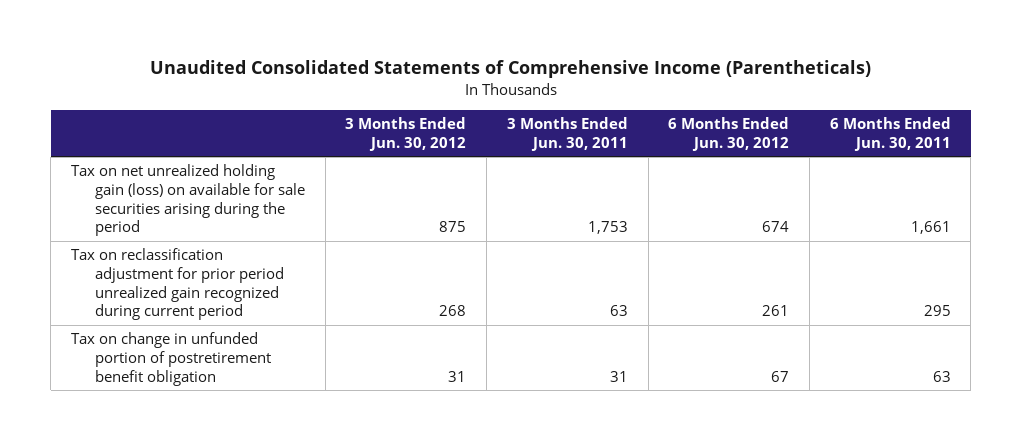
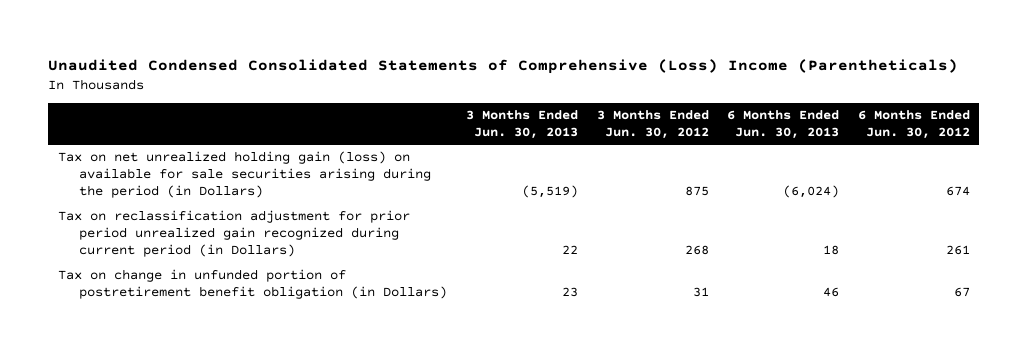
- Unaudited Consolidated Statements of Comprehensive Income (Parentheticals)
+ Unaudited Condensed Consolidated Statements of Comprehensive (Loss) Income (Parentheticals)
- | 3 Months Ended Jun. 30, 2012 | 3 Months Ended Jun. 30, 2011 | 6 Months Ended Jun. 30, 2012 | 6 Months Ended Jun. 30, 2011
+ | 3 Months Ended Jun. 30, 2013 | 3 Months Ended Jun. 30, 2012 | 6 Months Ended Jun. 30, 2013 | 6 Months Ended Jun. 30, 2012
- Tax on net unrealized holding gain (loss) on available for sale securities arising during the period | 875 | 1,753 | 674 | 1,661
- Tax on reclassification adjustment for prior period unrealized gain recognized during current period | 268 | 63 | 261 | 295
- Tax on change in unfunded portion of postretirement benefit obligation | 31 | 31 | 67 | 63
+ Tax on net unrealized holding gain (loss) on available for sale securities arising during the period (in Dollars) | (5,519) | 875 | (6,024) | 674
+ Tax on reclassification adjustment for prior period unrealized gain recognized during current period (in Dollars) | 22 | 268 | 18 | 261
+ Tax on change in unfunded portion of postretirement benefit obligation (in Dollars) | 23 | 31 | 46 | 67

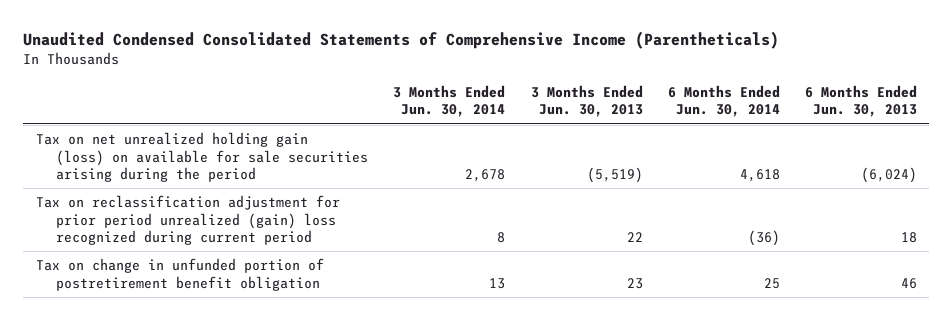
- Unaudited Condensed Consolidated Statements of Comprehensive (Loss) Income (Parentheticals)
+ Unaudited Condensed Consolidated Statements of Comprehensive Income (Parentheticals)
- | 3 Months Ended Jun. 30, 2013 | 3 Months Ended Jun. 30, 2012 | 6 Months Ended Jun. 30, 2013 | 6 Months Ended Jun. 30, 2012
+ | 3 Months Ended Jun. 30, 2014 | 3 Months Ended Jun. 30, 2013 | 6 Months Ended Jun. 30, 2014 | 6 Months Ended Jun. 30, 2013
- Tax on net unrealized holding gain (loss) on available for sale securities arising during the period (in Dollars) | (5,519) | 875 | (6,024) | 674
- Tax on reclassification adjustment for prior period unrealized gain recognized during current period (in Dollars) | 22 | 268 | 18 | 261
- Tax on change in unfunded portion of postretirement benefit obligation (in Dollars) | 23 | 31 | 46 | 67
+ Tax on net unrealized holding gain (loss) on available for sale securities arising during the period | 2,678 | (5,519) | 4,618 | (6,024)
+ Tax on reclassification adjustment for prior period unrealized (gain) loss recognized during current period | 8 | 22 | (36) | 18
+ Tax on change in unfunded portion of postretirement benefit obligation | 13 | 23 | 25 | 46

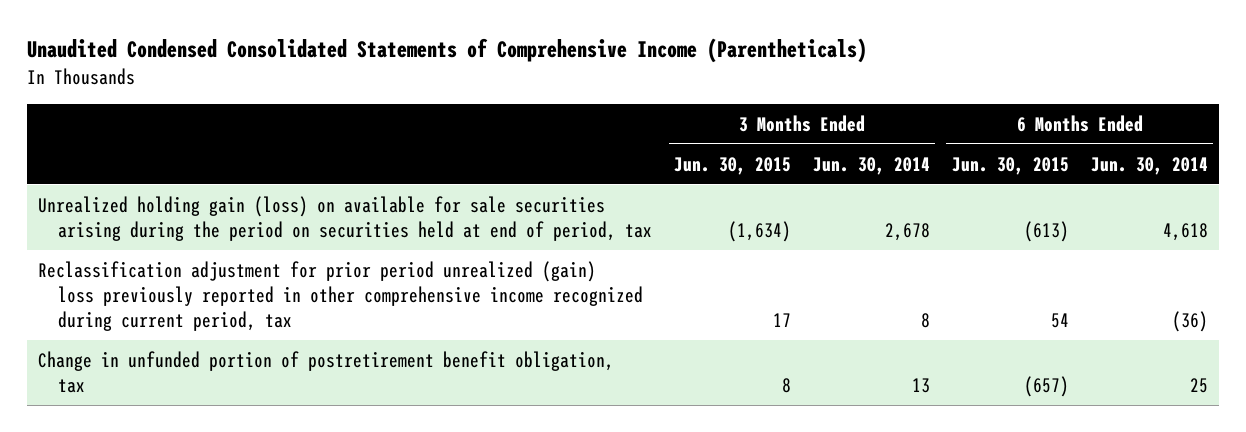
- | 3 Months Ended Jun. 30, 2014 | 3 Months Ended Jun. 30, 2013 | 6 Months Ended Jun. 30, 2014 | 6 Months Ended Jun. 30, 2013
+ | 3 Months Ended Jun. 30, 2015 | 3 Months Ended Jun. 30, 2014 | 6 Months Ended Jun. 30, 2015 | 6 Months Ended Jun. 30, 2014
- Tax on net unrealized holding gain (loss) on available for sale securities arising during the period | 2,678 | (5,519) | 4,618 | (6,024)
- Tax on reclassification adjustment for prior period unrealized (gain) loss recognized during current period | 8 | 22 | (36) | 18
- Tax on change in unfunded portion of postretirement benefit obligation | 13 | 23 | 25 | 46
+ Unrealized holding gain (loss) on available for sale securities arising during the period on securities held at end of period, tax | (1,634) | 2,678 | (613) | 4,618
+ Reclassification adjustment for prior period unrealized (gain) loss previously reported in other comprehensive income recognized during current period, tax | 17 | 8 | 54 | (36)
+ Change in unfunded portion of postretirement benefit obligation, tax | 8 | 13 | (657) | 25

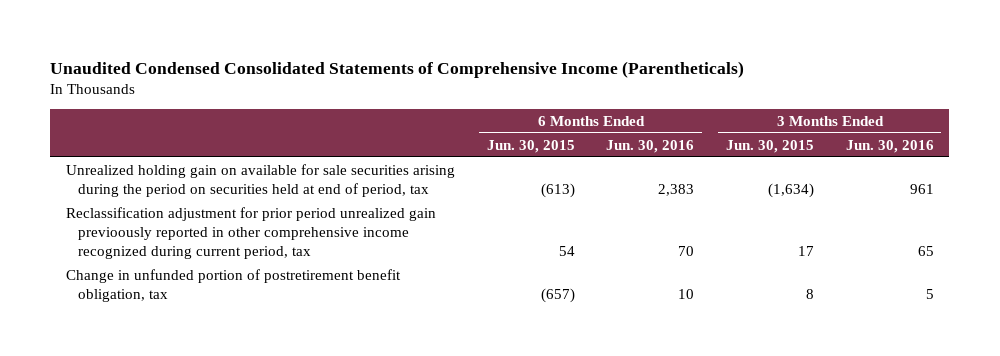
- | 3 Months Ended Jun. 30, 2015 | 3 Months Ended Jun. 30, 2014 | 6 Months Ended Jun. 30, 2015 | 6 Months Ended Jun. 30, 2014
+ | 6 Months Ended Jun. 30, 2015 | 6 Months Ended Jun. 30, 2016 | 3 Months Ended Jun. 30, 2015 | 3 Months Ended Jun. 30, 2016
- Unrealized holding gain (loss) on available for sale securities arising during the period on securities held at end of period, tax | (1,634) | 2,678 | (613) | 4,618
- Reclassification adjustment for prior period unrealized (gain) loss previously reported in other comprehensive income recognized during current period, tax | 17 | 8 | 54 | (36)
+ Unrealized holding gain on available for sale securities arising during the period on securities held at end of period, tax | (613) | 2,383 | (1,634) | 961
+ Reclassification adjustment for prior period unrealized gain previoously reported in other comprehensive income recognized during current period, tax | 54 | 70 | 17 | 65

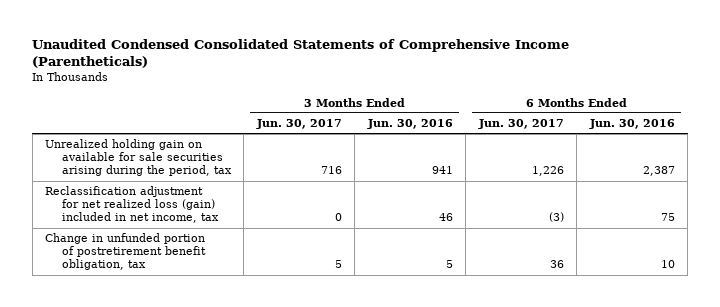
- | 6 Months Ended Jun. 30, 2015 | 6 Months Ended Jun. 30, 2016 | 3 Months Ended Jun. 30, 2015 | 3 Months Ended Jun. 30, 2016
+ | 3 Months Ended Jun. 30, 2017 | 3 Months Ended Jun. 30, 2016 | 6 Months Ended Jun. 30, 2017 | 6 Months Ended Jun. 30, 2016
- Unrealized holding gain on available for sale securities arising during the period on securities held at end of period, tax | (613) | 2,383 | (1,634) | 961
- Reclassification adjustment for prior period unrealized gain previoously reported in other comprehensive income recognized during current period, tax | 54 | 70 | 17 | 65
+ Unrealized holding gain on available for sale securities arising during the period, tax | 716 | 941 | 1,226 | 2,387
+ Reclassification adjustment for net realized loss (gain) included in net income, tax | 0 | 46 | (3) | 75

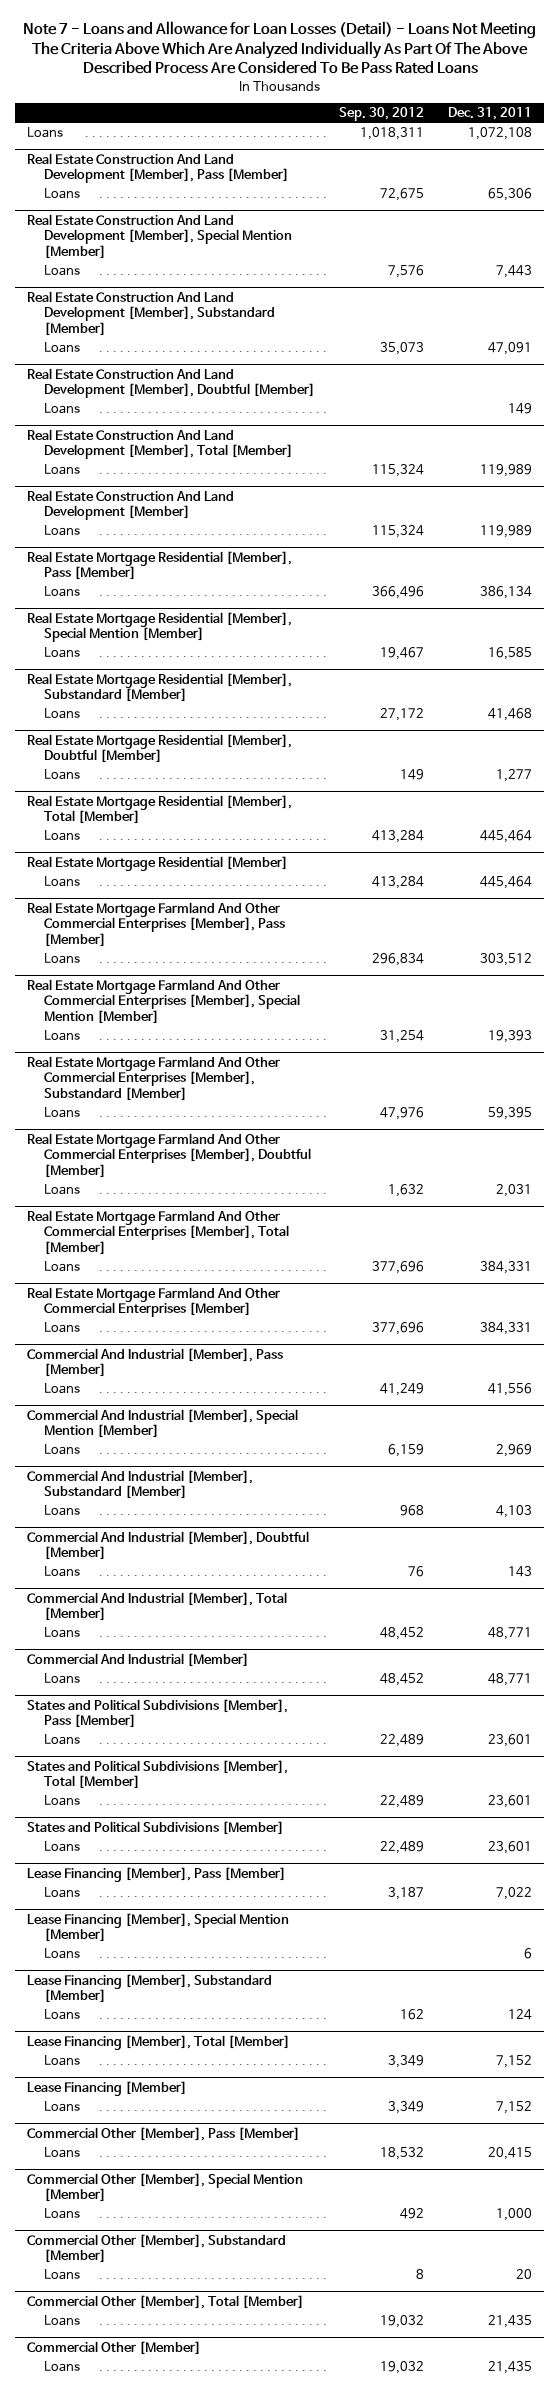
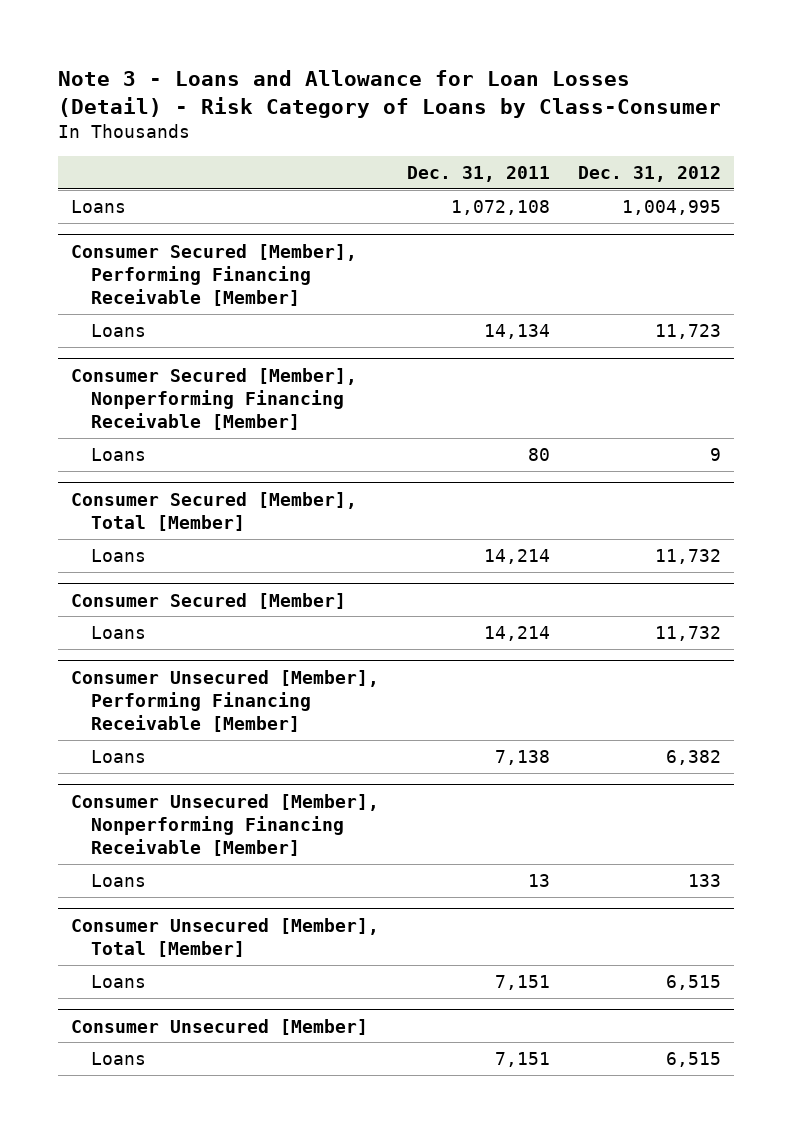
- Note 7 - Loans and Allowance for Loan Losses (Detail) - Loans Not Meeting The Criteria Above Which Are Analyzed Individually As Part Of The Above Described Process Are Considered To Be Pass Rated Loans
+ Note 3 - Loans and Allowance for Loan Losses (Detail) - Risk Category of Loans by Class-Consumer
- | Sep. 30, 2012 | Dec. 31, 2011
+ | Dec. 31, 2011 | Dec. 31, 2012
- Real Estate Construction And Land Development [Member], Pass [Member]
- Loans | 72,675 | 65,306
- Real Estate Construction And Land Development [Member], Special Mention [Member]
- Loans | 7,576 | 7,443
- Real Estate Construction And Land Development [Member], Substandard [Member]
- Loans | 35,073 | 47,091
- Real Estate Construction And Land Development [Member], Doubtful [Member]
- Loans | | 149
- Real Estate Construction And Land Development [Member], Total [Member]
- Loans | 115,324 | 119,989
- Real Estate Construction And Land Development [Member]
- Loans | 115,324 | 119,989
- Real Estate Mortgage Residential [Member], Pass [Member]
- Loans | 366,496 | 386,134
- Real Estate Mortgage Residential [Member], Special Mention [Member]
- Loans | 19,467 | 16,585
- Real Estate Mortgage Residential [Member], Substandard [Member]
- Loans | 27,172 | 41,468
- Real Estate Mortgage Residential [Member], Doubtful [Member]
- Loans | 149 | 1,277
- Real Estate Mortgage Residential [Member], Total [Member]
- Loans | 413,284 | 445,464
- Real Estate Mortgage Residential [Member]
- Loans | 413,284 | 445,464
- Real Estate Mortgage Farmland And Other Commercial Enterprises [Member], Pass [Member]
- Loans | 296,834 | 303,512
- Real Estate Mortgage Farmland And Other Commercial Enterprises [Member], Special Mention [Member]
- Loans | 31,254 | 19,393
- Real Estate Mortgage Farmland And Other Commercial Enterprises [Member], Substandard [Member]
- Loans | 47,976 | 59,395
- Real Estate Mortgage Farmland And Other Commercial Enterprises [Member], Doubtful [Member]
- Loans | 1,632 | 2,031
- Real Estate Mortgage Farmland And Other Commercial Enterprises [Member], Total [Member]
- Loans | 377,696 | 384,331
- Real Estate Mortgage Farmland And Other Commercial Enterprises [Member]
- Loans | 377,696 | 384,331
- Commercial And Industrial [Member], Pass [Member]
- Loans | 41,249 | 41,556
- Commercial And Industrial [Member], Special Mention [Member]
- Loans | 6,159 | 2,969
- Commercial And Industrial [Member], Substandard [Member]
- Loans | 968 | 4,103
- Commercial And Industrial [Member], Doubtful [Member]
- Loans | 76 | 143
- Commercial And Industrial [Member], Total [Member]
- Loans | 48,452 | 48,771
- Commercial And Industrial [Member]
- Loans | 48,452 | 48,771
- States and Political Subdivisions [Member], Pass [Member]
- Loans | 22,489 | 23,601
- States and Political Subdivisions [Member], Total [Member]
- Loans | 22,489 | 23,601
- States and Political Subdivisions [Member]
- Loans | 22,489 | 23,601
- Lease Financing [Member], Pass [Member]
- Loans | 3,187 | 7,022
- Lease Financing [Member], Special Mention [Member]
- Loans | | 6
- Lease Financing [Member], Substandard [Member]
- Loans | 162 | 124
- Lease Financing [Member], Total [Member]
- Loans | 3,349 | 7,152
- Lease Financing [Member]
- Loans | 3,349 | 7,152
- Commercial Other [Member], Pass [Member]
- Loans | 18,532 | 20,415
- Commercial Other [Member], Special Mention [Member]
- Loans | 492 | 1,000
- Commercial Other [Member], Substandard [Member]
- Loans | 8 | 20
- Commercial Other [Member], Total [Member]
- Loans | 19,032 | 21,435
- Commercial Other [Member]
- Loans | 19,032 | 21,435
+ Consumer Secured [Member], Performing Financing Receivable [Member]
+ Loans | 14,134 | 11,723
+ Consumer Secured [Member], Nonperforming Financing Receivable [Member]
+ Loans | 80 | 9
+ Consumer Secured [Member], Total [Member]
+ Loans | 14,214 | 11,732
+ Consumer Secured [Member]
+ Loans | 14,214 | 11,732
+ Consumer Unsecured [Member], Performing Financing Receivable [Member]
+ Loans | 7,138 | 6,382
+ Consumer Unsecured [Member], Nonperforming Financing Receivable [Member]
+ Loans | 13 | 133
+ Consumer Unsecured [Member], Total [Member]
+ Loans | 7,151 | 6,515
+ Consumer Unsecured [Member]
+ Loans | 7,151 | 6,515

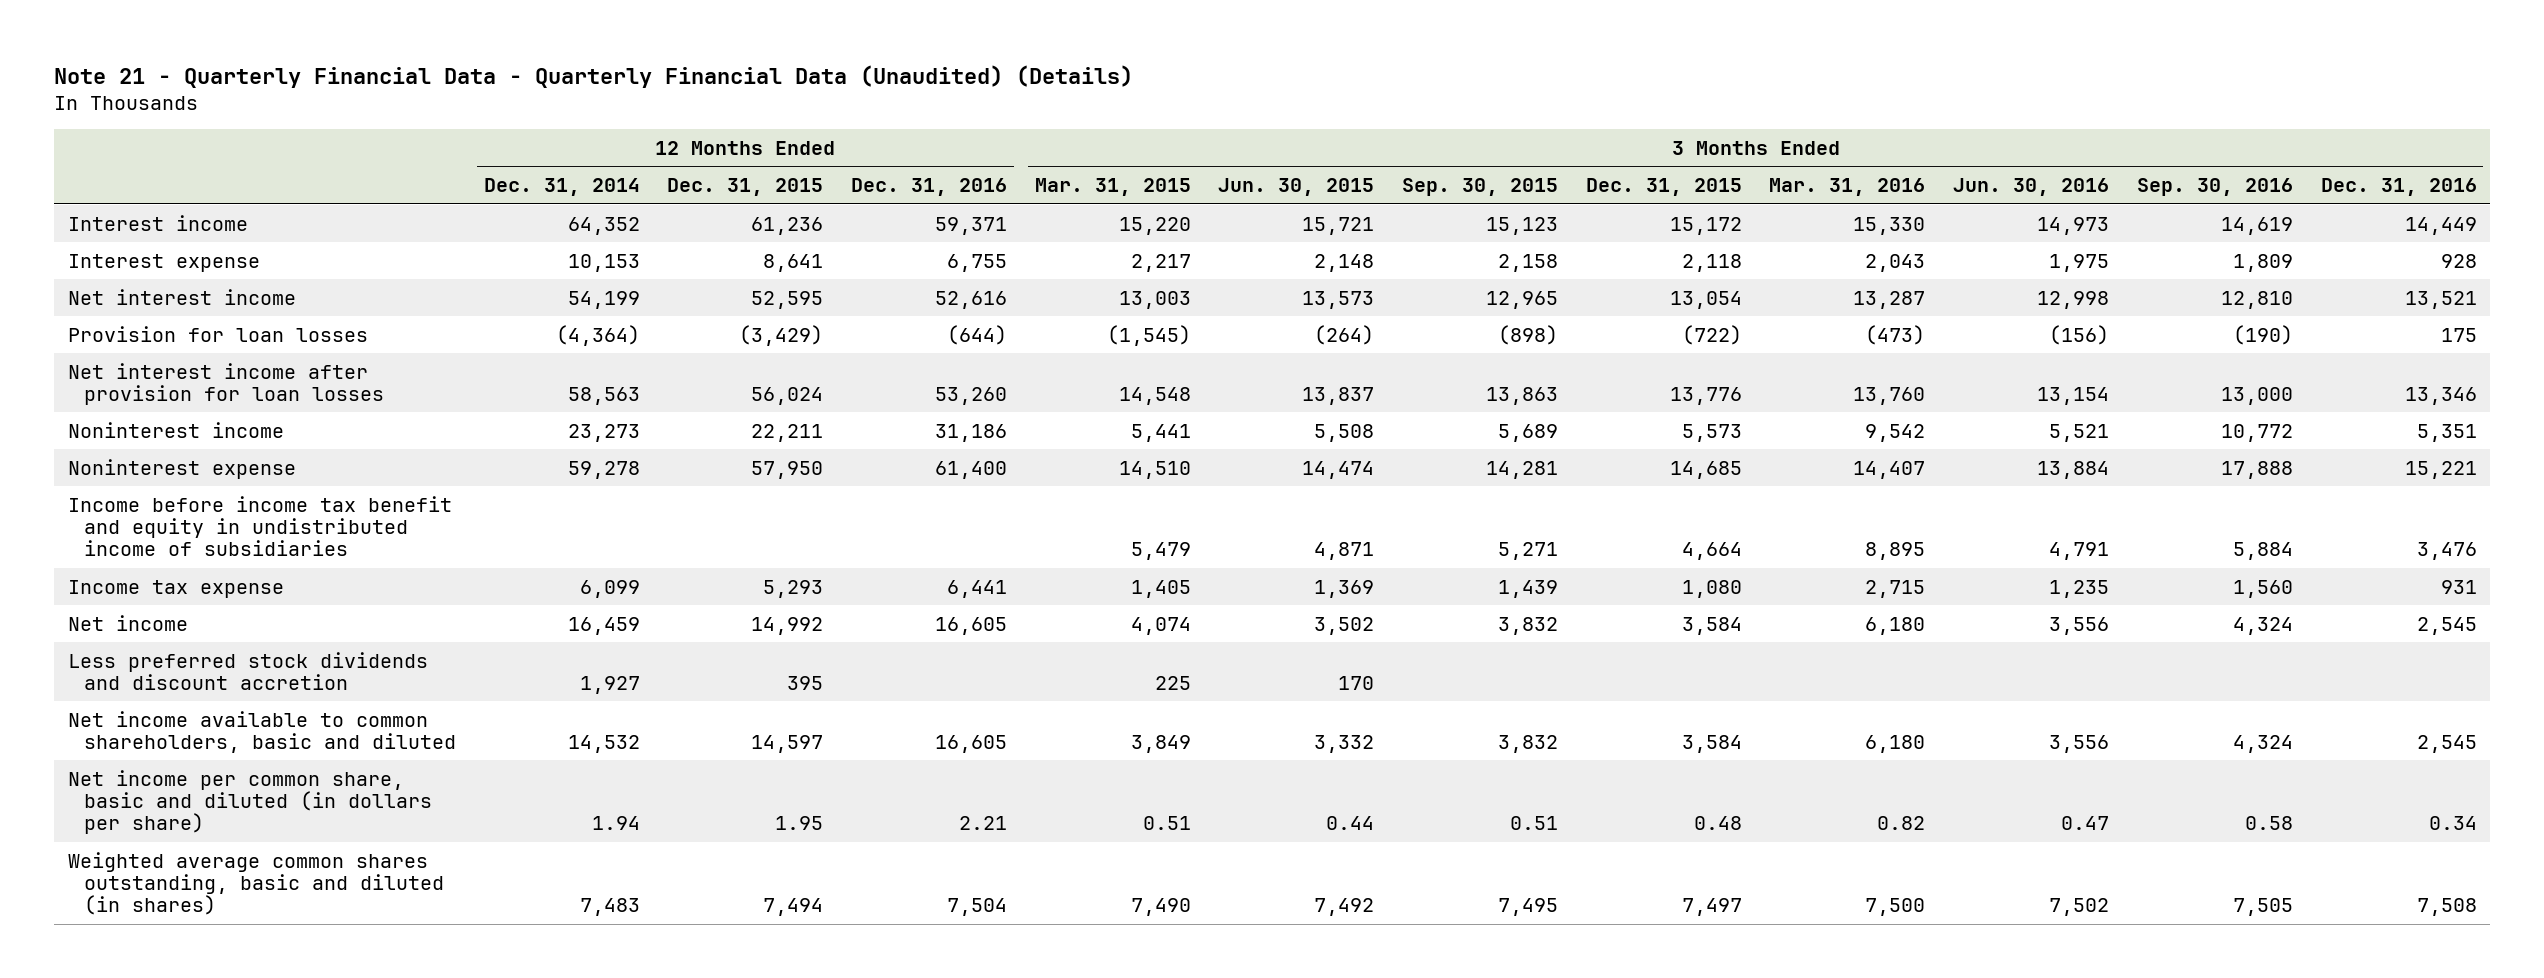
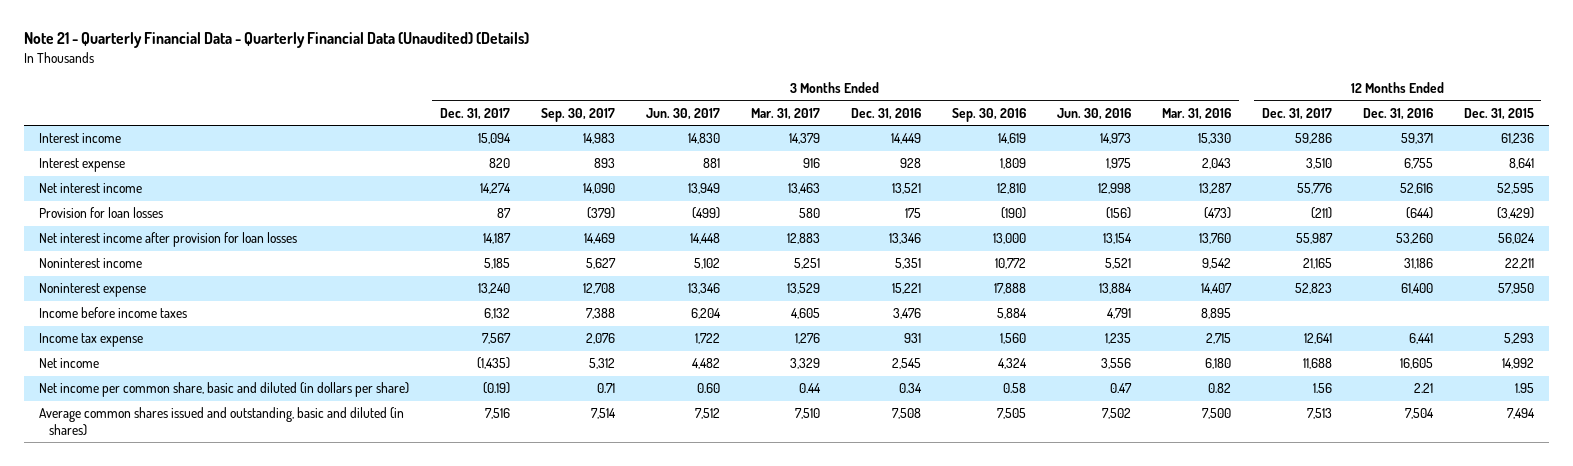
- | 12 Months Ended Dec. 31, 2014 | 12 Months Ended Dec. 31, 2015 | 12 Months Ended Dec. 31, 2016 | 3 Months Ended Mar. 31, 2015 | 3 Months Ended Jun. 30, 2015 | 3 Months Ended Sep. 30, 2015 | 3 Months Ended Dec. 31, 2015 | 3 Months Ended Mar. 31, 2016 | 3 Months Ended Jun. 30, 2016 | 3 Months Ended Sep. 30, 2016 | 3 Months Ended Dec. 31, 2016
+ | 3 Months Ended Dec. 31, 2017 | 3 Months Ended Sep. 30, 2017 | 3 Months Ended Jun. 30, 2017 | 3 Months Ended Mar. 31, 2017 | 3 Months Ended Dec. 31, 2016 | 3 Months Ended Sep. 30, 2016 | 3 Months Ended Jun. 30, 2016 | 3 Months Ended Mar. 31, 2016 | 12 Months Ended Dec. 31, 2017 | 12 Months Ended Dec. 31, 2016 | 12 Months Ended Dec. 31, 2015
- Income before income tax benefit and equity in undistributed income of subsidiaries | | | | 5,479 | 4,871 | 5,271 | 4,664 | 8,895 | 4,791 | 5,884 | 3,476
+ Income before income taxes | 6,132 | 7,388 | 6,204 | 4,605 | 3,476 | 5,884 | 4,791 | 8,895 | | |
- Less preferred stock dividends and discount accretion | 1,927 | 395 | | 225 | 170 | | | | | |
- Net income available to common shareholders, basic and diluted | 14,532 | 14,597 | 16,605 | 3,849 | 3,332 | 3,832 | 3,584 | 6,180 | 3,556 | 4,324 | 2,545
- Weighted average common shares outstanding, basic and diluted (in shares) | 7,483 | 7,494 | 7,504 | 7,490 | 7,492 | 7,495 | 7,497 | 7,500 | 7,502 | 7,505 | 7,508
+ Average common shares issued and outstanding, basic and diluted (in shares) | 7,516 | 7,514 | 7,512 | 7,510 | 7,508 | 7,505 | 7,502 | 7,500 | 7,513 | 7,504 | 7,494

